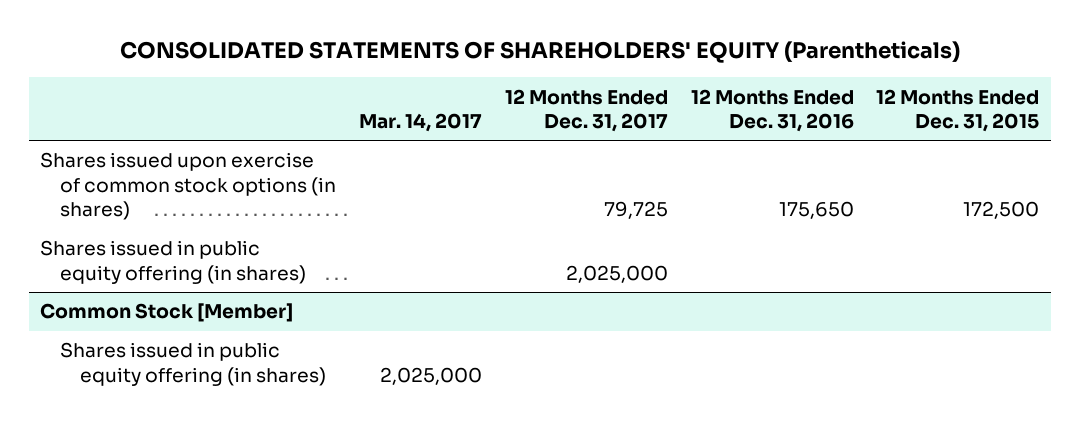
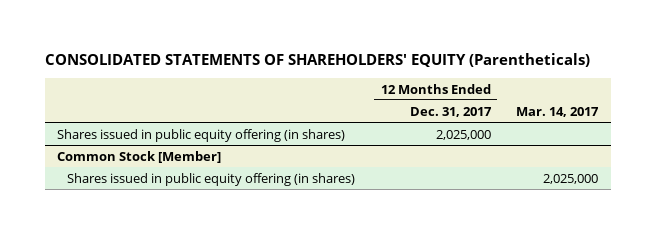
- | Mar. 14, 2017 | 12 Months Ended Dec. 31, 2017 | 12 Months Ended Dec. 31, 2016 | 12 Months Ended Dec. 31, 2015
+ | 12 Months Ended Dec. 31, 2017 | Mar. 14, 2017
- Shares issued upon exercise of common stock options (in shares) | | 79,725 | 175,650 | 172,500

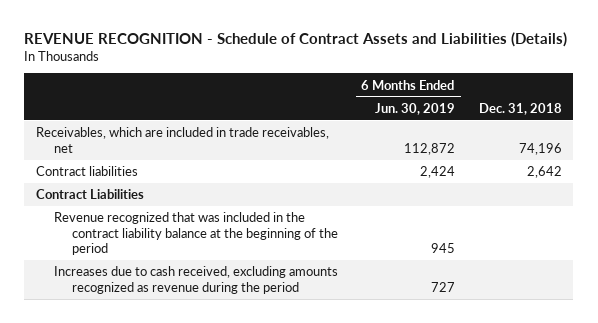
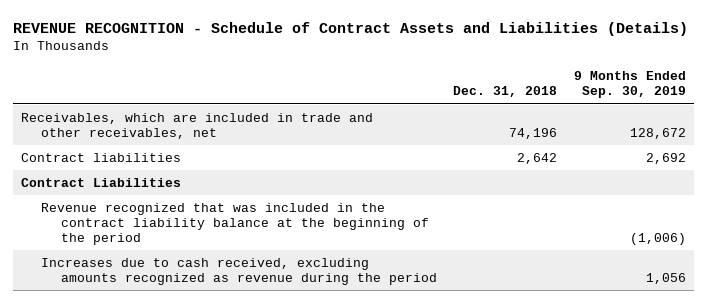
- | 6 Months Ended Jun. 30, 2019 | Dec. 31, 2018
+ | Dec. 31, 2018 | 9 Months Ended Sep. 30, 2019
- Receivables, which are included in trade receivables, net | 112,872 | 74,196
+ Receivables, which are included in trade and other receivables, net | 74,196 | 128,672

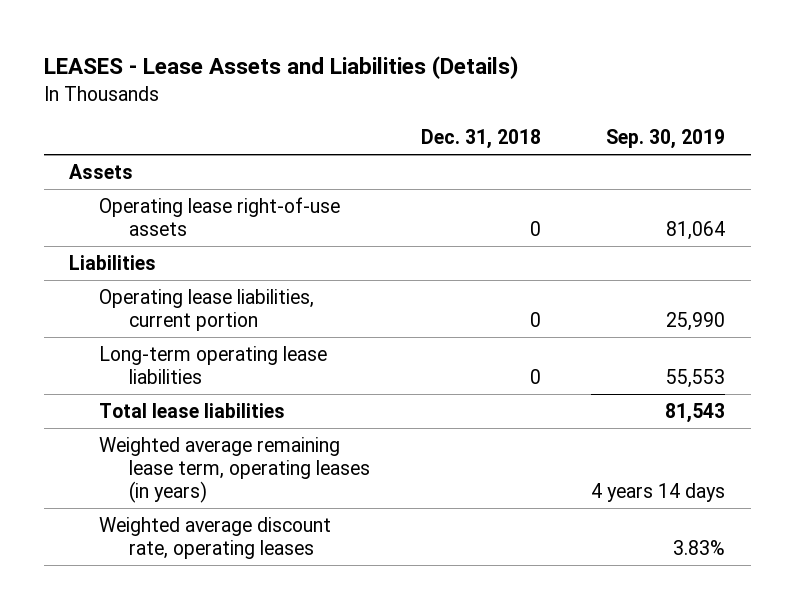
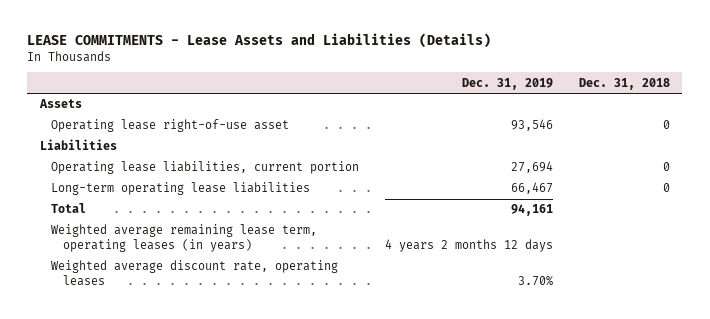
- LEASES - Lease Assets and Liabilities (Details)
+ LEASE COMMITMENTS - Lease Assets and Liabilities (Details)
- | Dec. 31, 2018 | Sep. 30, 2019
+ | Dec. 31, 2019 | Dec. 31, 2018
- Operating lease right-of-use assets | 0 | 81,064
+ Operating lease right-of-use asset | 93,546 | 0
- Total lease liabilities | | 81,543
+ Total | 94,161 |

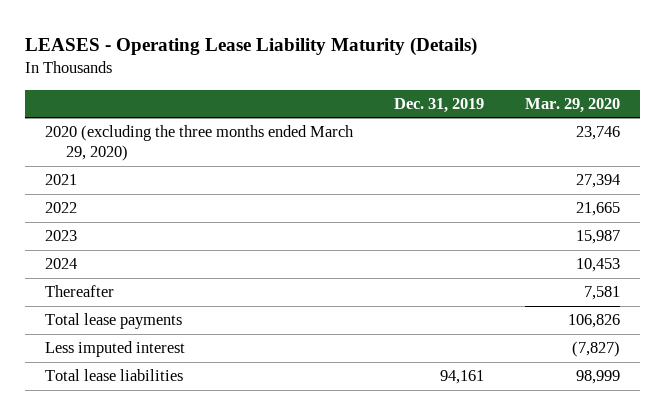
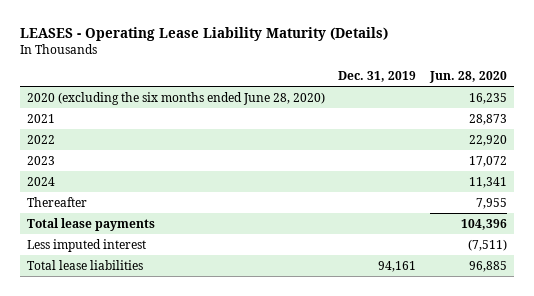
- | Dec. 31, 2019 | Mar. 29, 2020
+ | Dec. 31, 2019 | Jun. 28, 2020
- 2020 (excluding the three months ended March 29, 2020) | | 23,746
+ 2020 (excluding the six months ended June 28, 2020) | | 16,235

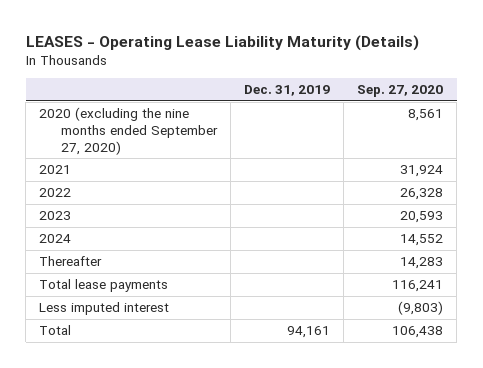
- | Dec. 31, 2019 | Jun. 28, 2020
+ | Dec. 31, 2019 | Sep. 27, 2020
- 2020 (excluding the six months ended June 28, 2020) | | 16,235
+ 2020 (excluding the nine months ended September 27, 2020) | | 8,561
- Total lease liabilities | 94,161 | 96,885
+ Total | 94,161 | 106,438

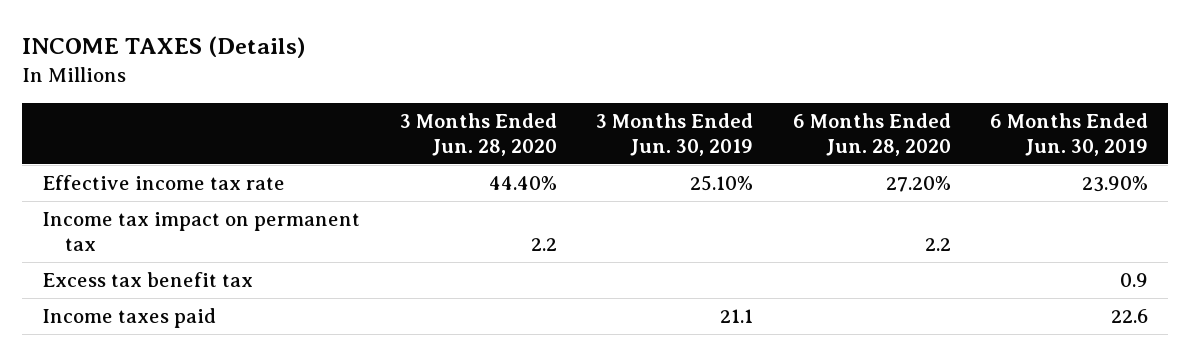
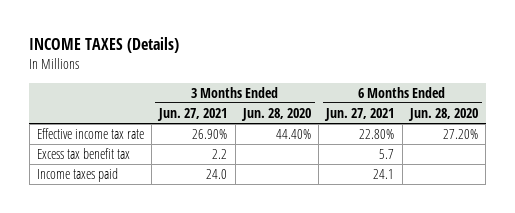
- | 3 Months Ended Jun. 28, 2020 | 3 Months Ended Jun. 30, 2019 | 6 Months Ended Jun. 28, 2020 | 6 Months Ended Jun. 30, 2019
+ | 3 Months Ended Jun. 27, 2021 | 3 Months Ended Jun. 28, 2020 | 6 Months Ended Jun. 27, 2021 | 6 Months Ended Jun. 28, 2020
- Income tax impact on permanent tax | 2.2 | | 2.2 |

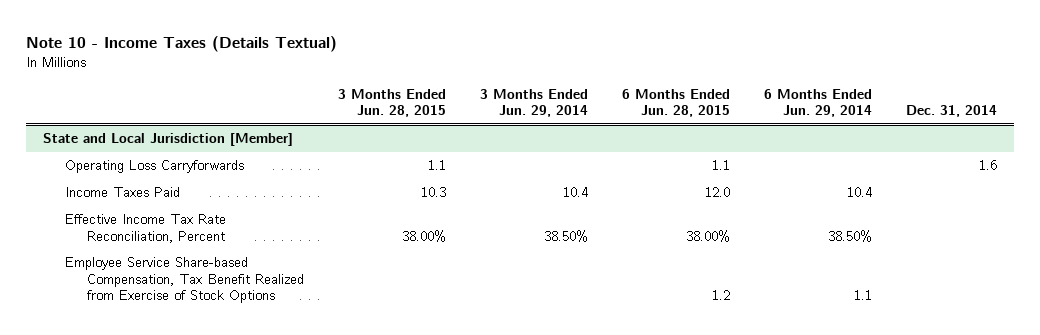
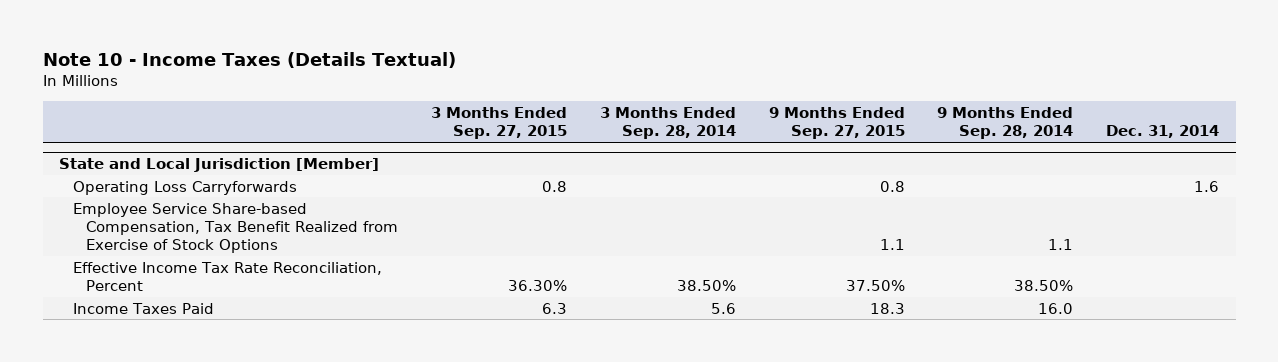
- | 3 Months Ended Jun. 28, 2015 | 3 Months Ended Jun. 29, 2014 | 6 Months Ended Jun. 28, 2015 | 6 Months Ended Jun. 29, 2014 | Dec. 31, 2014
+ | 3 Months Ended Sep. 27, 2015 | 3 Months Ended Sep. 28, 2014 | 9 Months Ended Sep. 27, 2015 | 9 Months Ended Sep. 28, 2014 | Dec. 31, 2014
@ State and Local Jurisdiction [Member]
moved down: Effective Income Tax Rate Reconciliation, Percent | 36.30% | 38.50% | 37.50% | 38.50% |
moved down: Income Taxes Paid | 6.3 | 5.6 | 18.3 | 16.0 |

